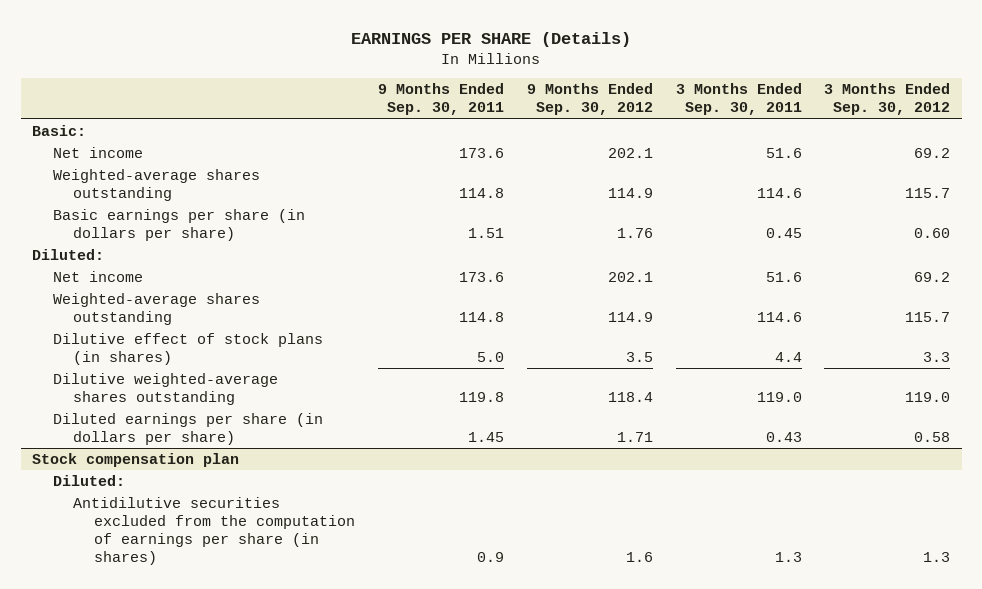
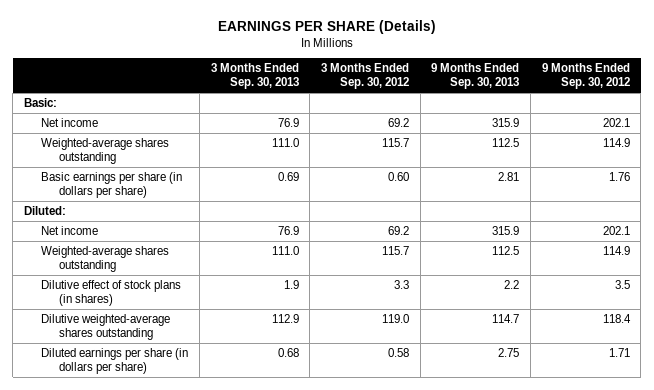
- | 9 Months Ended Sep. 30, 2011 | 9 Months Ended Sep. 30, 2012 | 3 Months Ended Sep. 30, 2011 | 3 Months Ended Sep. 30, 2012
+ | 3 Months Ended Sep. 30, 2013 | 3 Months Ended Sep. 30, 2012 | 9 Months Ended Sep. 30, 2013 | 9 Months Ended Sep. 30, 2012
- Stock compensation plan
- Diluted:
- Antidilutive securities excluded from the computation of earnings per share (in shares) | 0.9 | 1.6 | 1.3 | 1.3

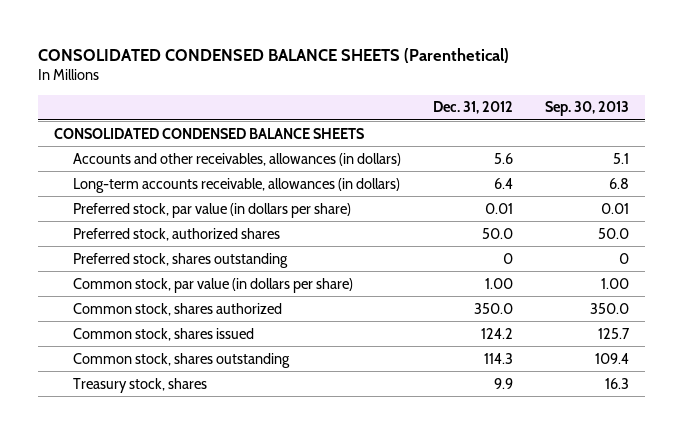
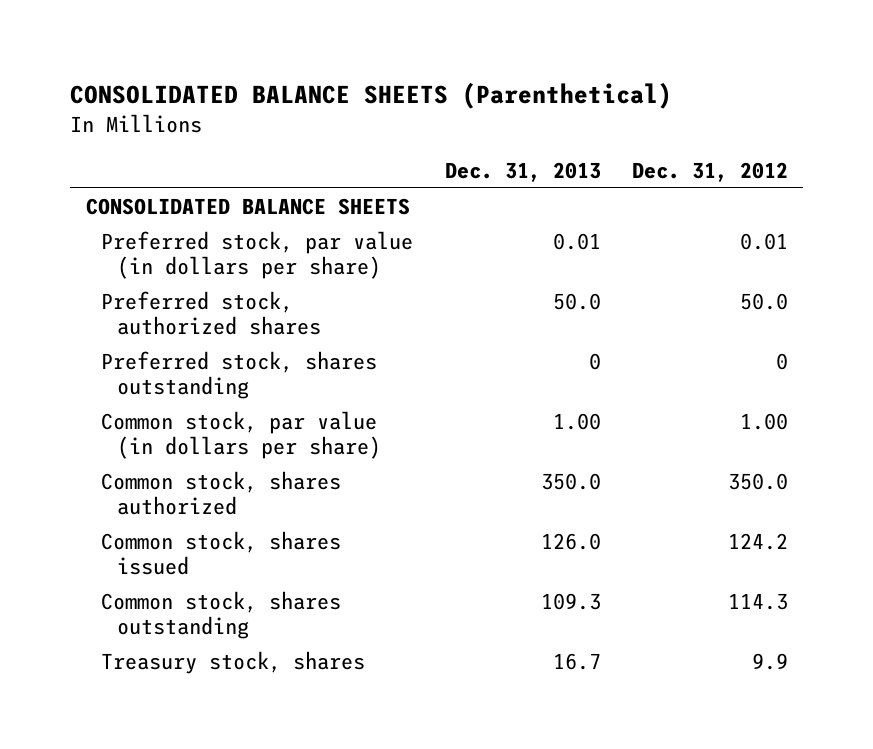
- CONSOLIDATED CONDENSED BALANCE SHEETS (Parenthetical)
+ CONSOLIDATED BALANCE SHEETS (Parenthetical)
- | Dec. 31, 2012 | Sep. 30, 2013
+ | Dec. 31, 2013 | Dec. 31, 2012
- CONSOLIDATED CONDENSED BALANCE SHEETS
- Accounts and other receivables, allowances (in dollars) | 5.6 | 5.1
- Long-term accounts receivable, allowances (in dollars) | 6.4 | 6.8
+ CONSOLIDATED BALANCE SHEETS

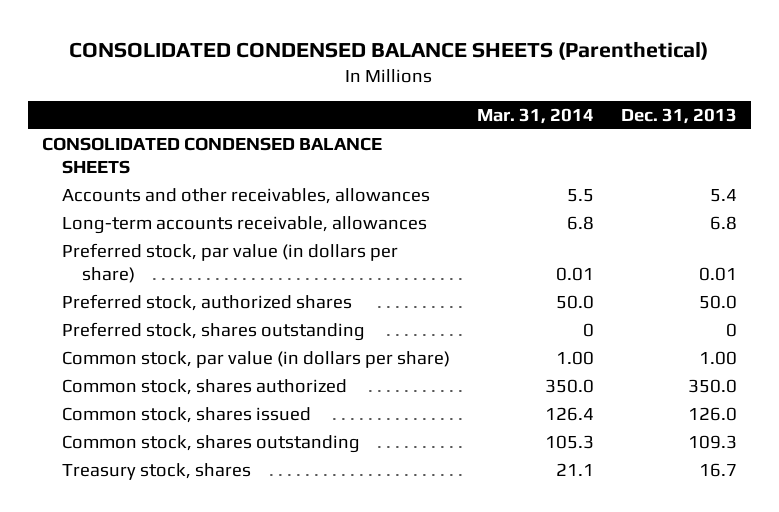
- CONSOLIDATED BALANCE SHEETS (Parenthetical)
+ CONSOLIDATED CONDENSED BALANCE SHEETS (Parenthetical)
- | Dec. 31, 2013 | Dec. 31, 2012
+ | Mar. 31, 2014 | Dec. 31, 2013
- CONSOLIDATED BALANCE SHEETS
+ CONSOLIDATED CONDENSED BALANCE SHEETS
+ Accounts and other receivables, allowances | 5.5 | 5.4
+ Long-term accounts receivable, allowances | 6.8 | 6.8

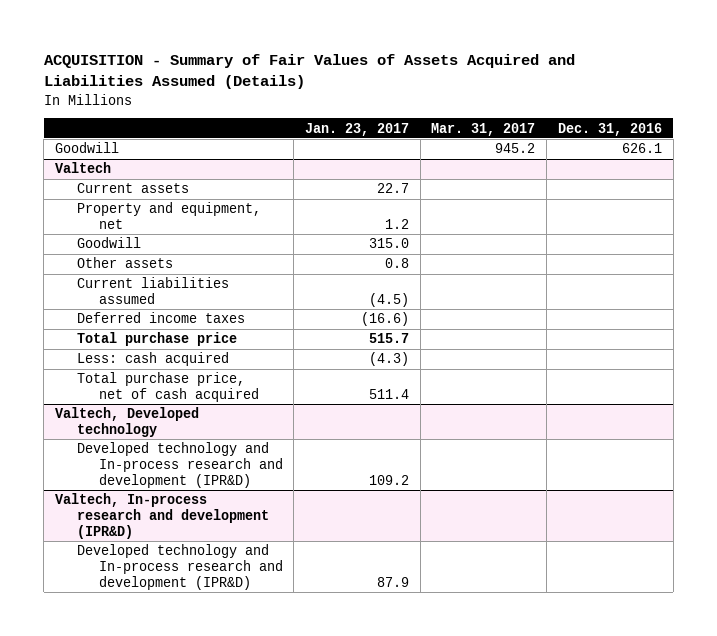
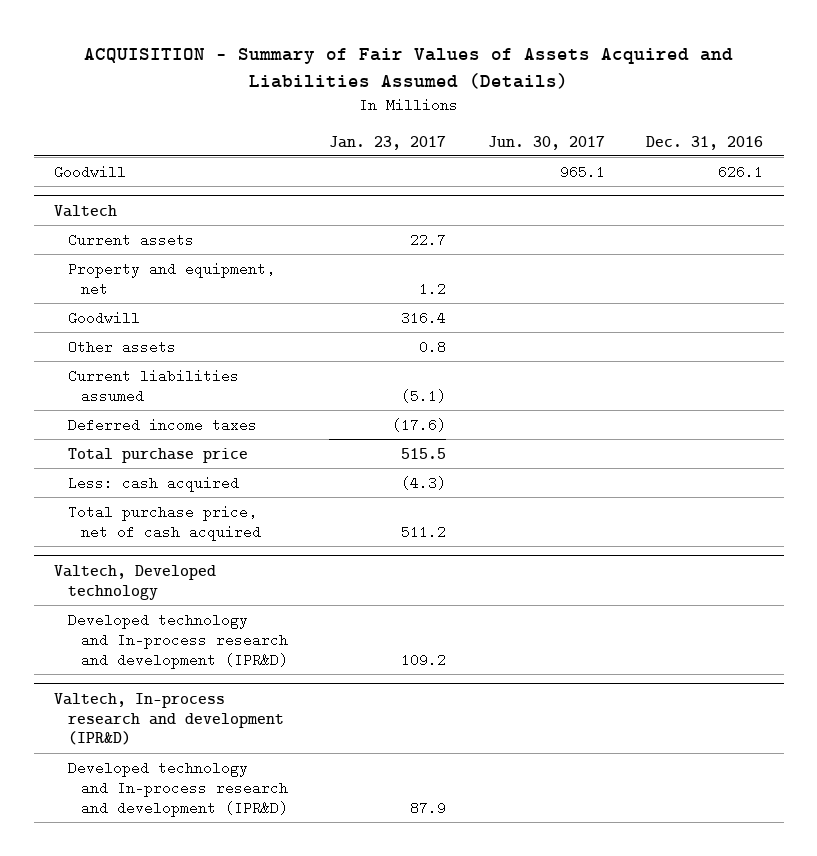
- | Jan. 23, 2017 | Mar. 31, 2017 | Dec. 31, 2016
+ | Jan. 23, 2017 | Jun. 30, 2017 | Dec. 31, 2016
@ Valtech
- Goodwill | 315.0 | |
+ Goodwill | 316.4 | |
- Current liabilities assumed | (4.5) | |
- Deferred income taxes | (16.6) | |
- Total purchase price | 515.7 | |
+ Current liabilities assumed | (5.1) | |
+ Deferred income taxes | (17.6) | |
+ Total purchase price | 515.5 | |
- Total purchase price, net of cash acquired | 511.4 | |
+ Total purchase price, net of cash acquired | 511.2 | |

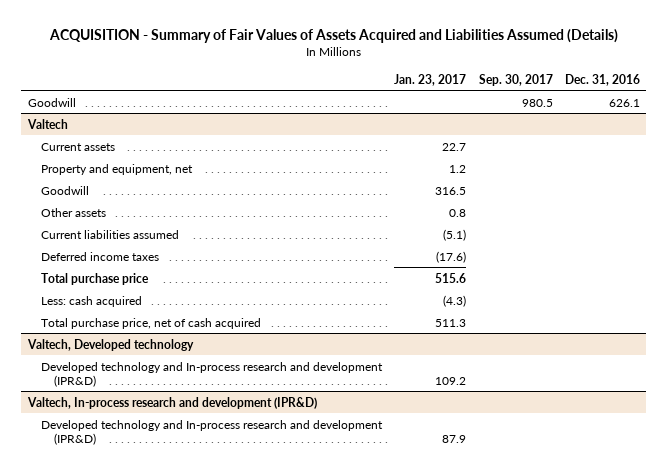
- | Jan. 23, 2017 | Jun. 30, 2017 | Dec. 31, 2016
+ | Jan. 23, 2017 | Sep. 30, 2017 | Dec. 31, 2016
@ Valtech
- Goodwill | 316.4 | |
+ Goodwill | 316.5 | |
- Total purchase price | 515.5 | |
+ Total purchase price | 515.6 | |
- Total purchase price, net of cash acquired | 511.2 | |
+ Total purchase price, net of cash acquired | 511.3 | |

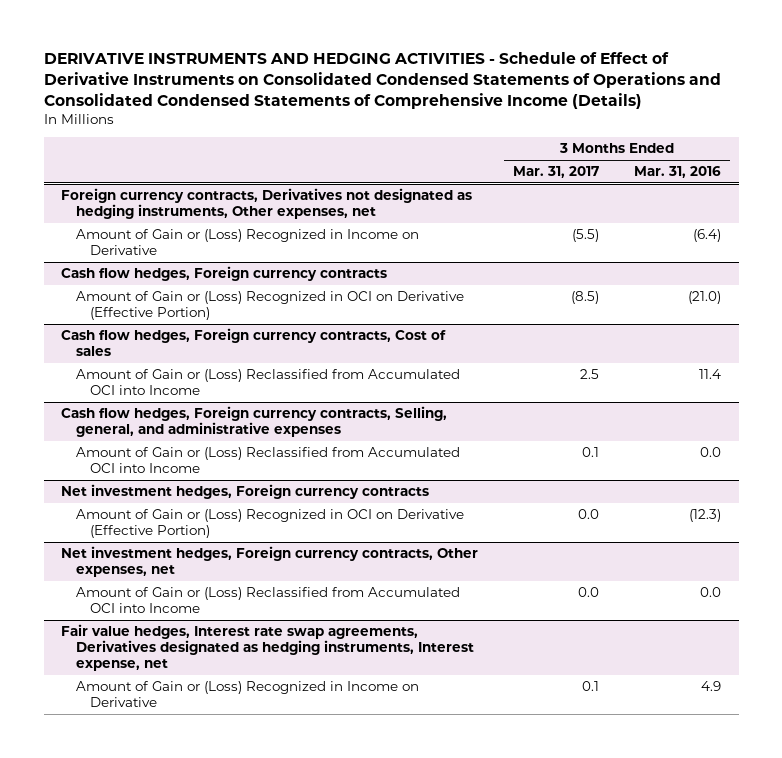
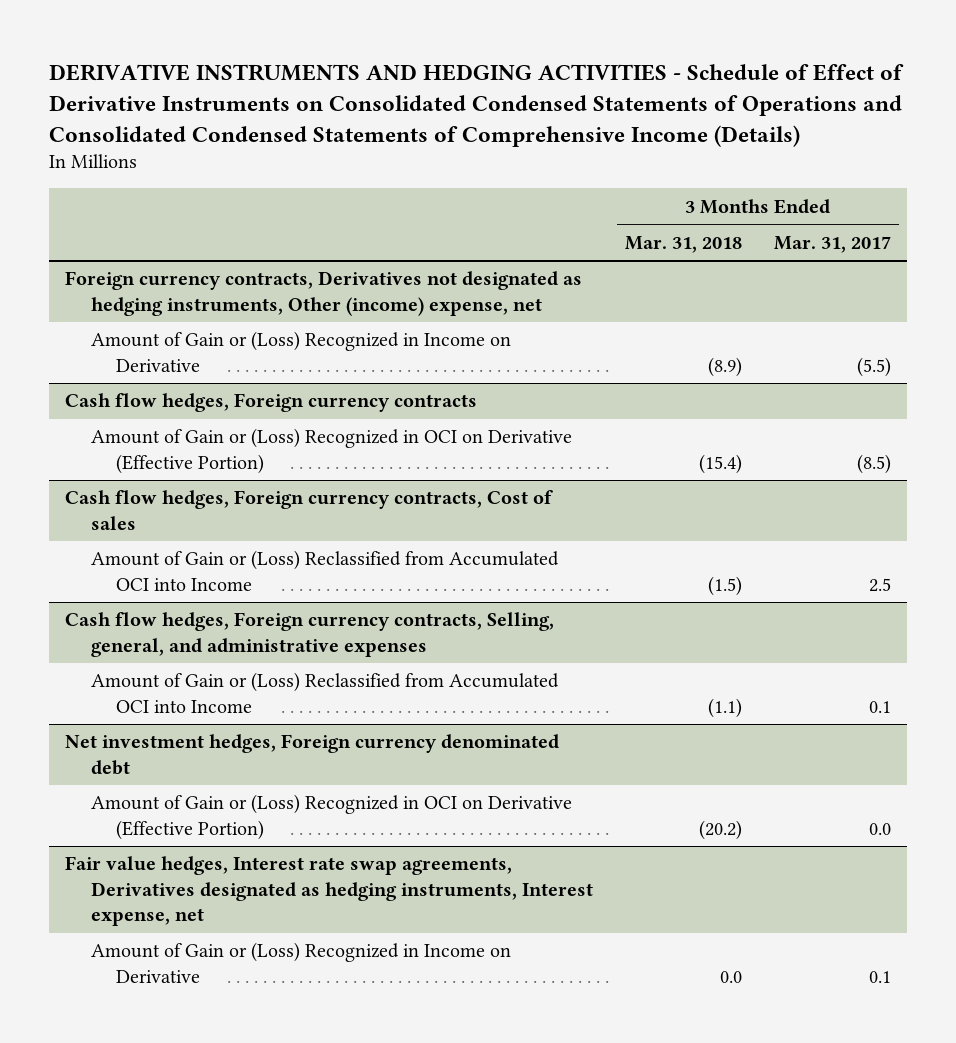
- | 3 Months Ended Mar. 31, 2017 | 3 Months Ended Mar. 31, 2016
+ | 3 Months Ended Mar. 31, 2018 | 3 Months Ended Mar. 31, 2017
- Foreign currency contracts, Derivatives not designated as hedging instruments, Other expenses, net
+ Foreign currency contracts, Derivatives not designated as hedging instruments, Other (income) expense, net
- Net investment hedges, Foreign currency contracts
+ Net investment hedges, Foreign currency denominated debt
- Net investment hedges, Foreign currency contracts, Other expenses, net
- Amount of Gain or (Loss) Reclassified from Accumulated OCI into Income | 0.0 | 0.0

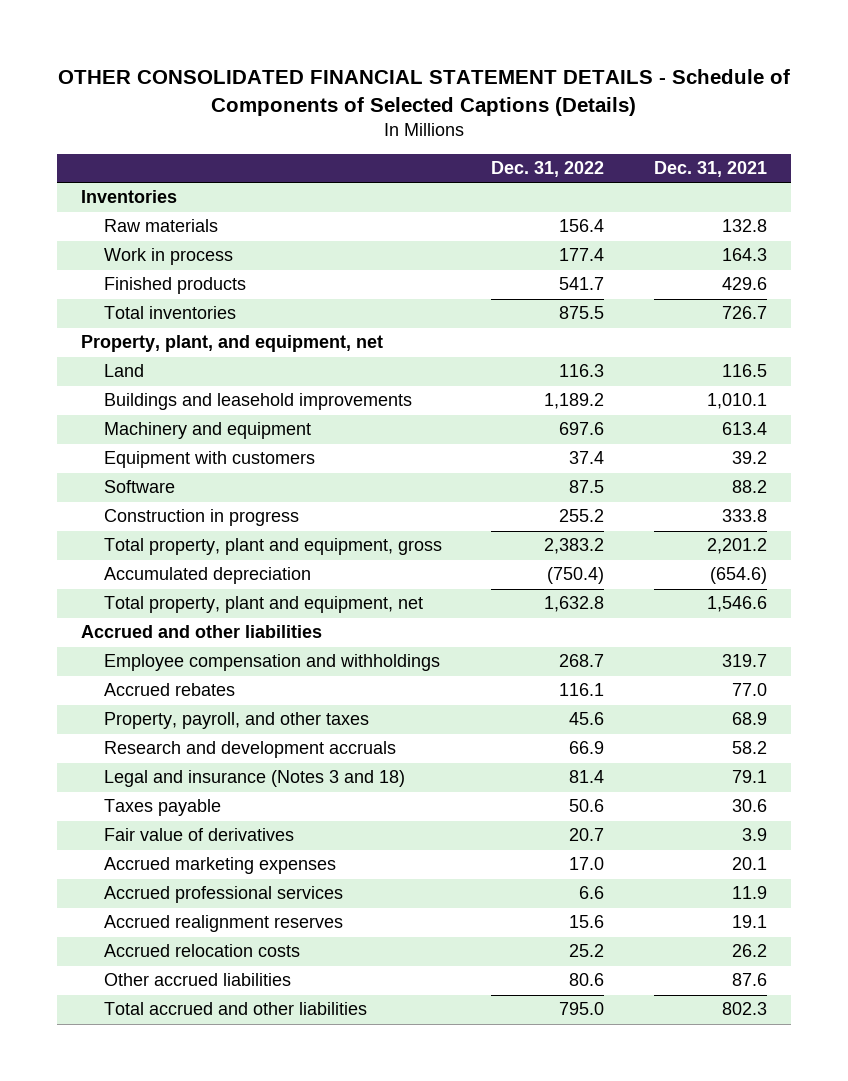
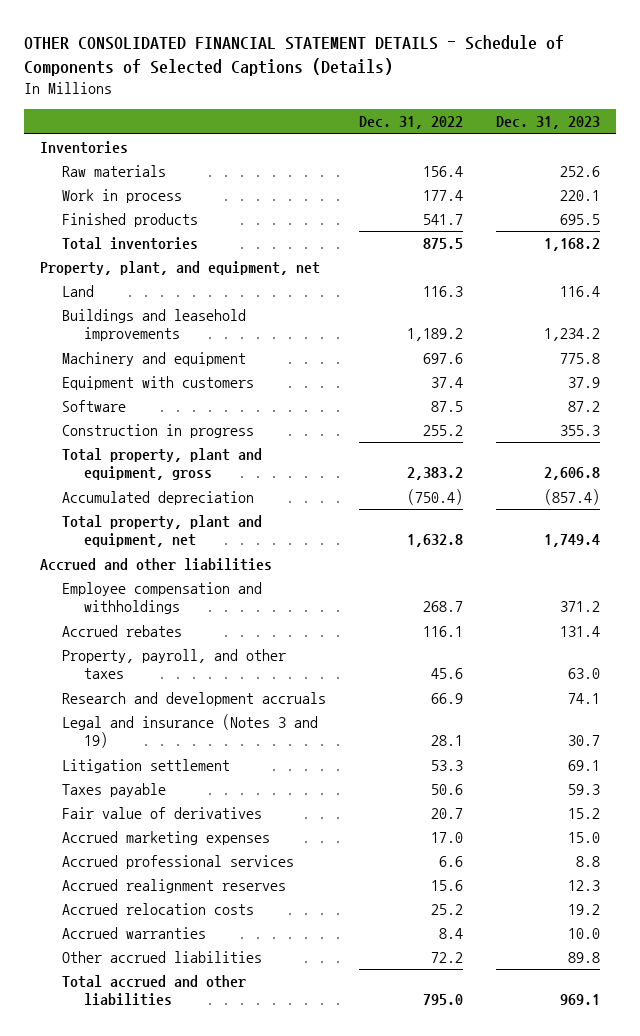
- | Dec. 31, 2022 | Dec. 31, 2021
+ | Dec. 31, 2022 | Dec. 31, 2023
- Legal and insurance (Notes 3 and 18) | 81.4 | 79.1
+ Legal and insurance (Notes 3 and 19) | 28.1 | 30.7
+ Litigation settlement | 53.3 | 69.1
- Other accrued liabilities | 80.6 | 87.6
+ Accrued warranties | 8.4 | 10.0
+ Other accrued liabilities | 72.2 | 89.8

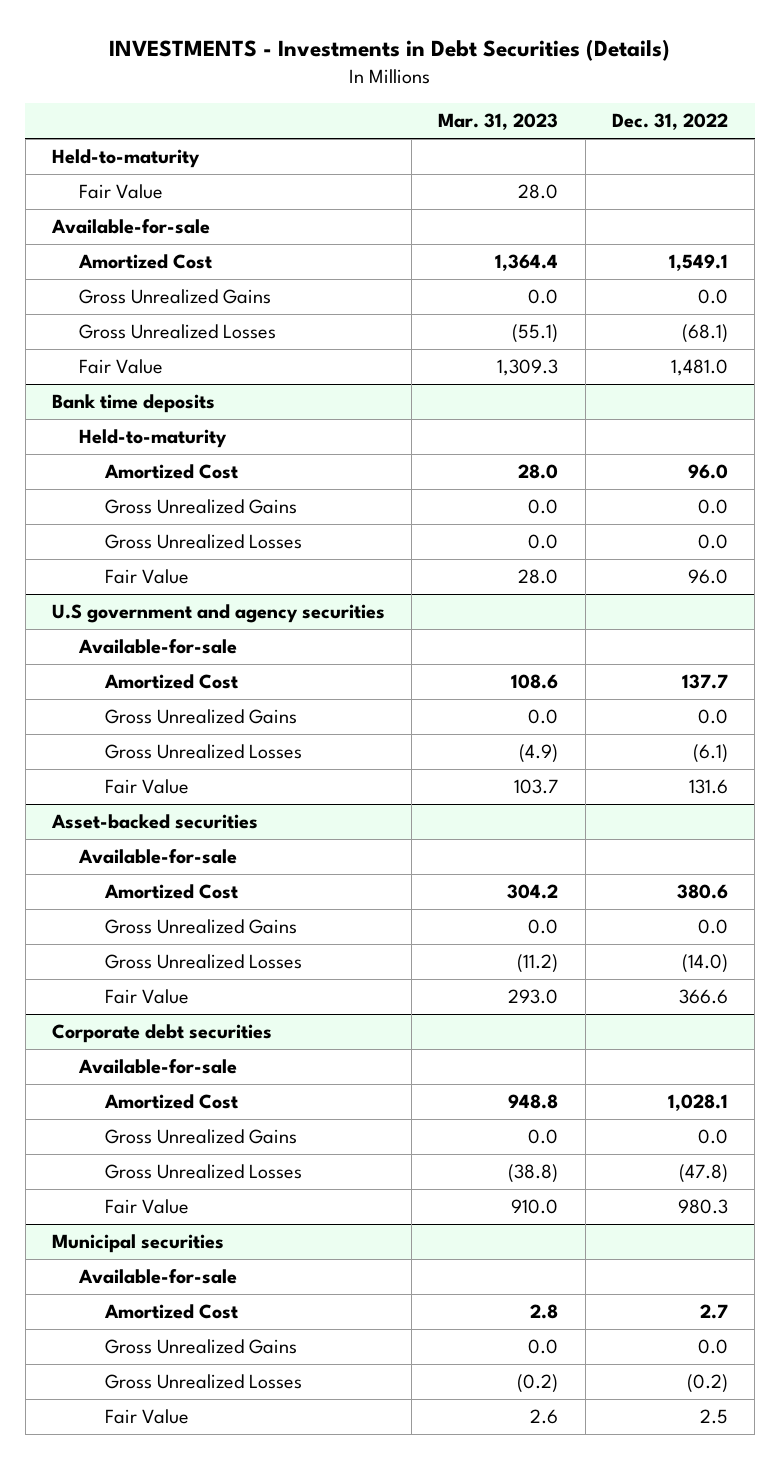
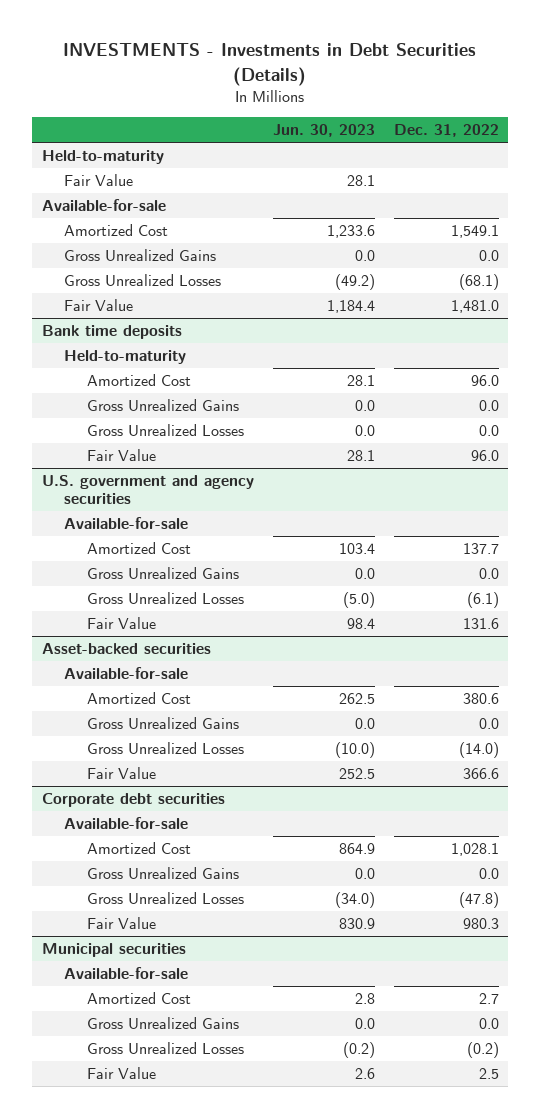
- | Mar. 31, 2023 | Dec. 31, 2022
+ | Jun. 30, 2023 | Dec. 31, 2022
- U.S government and agency securities
+ U.S. government and agency securities

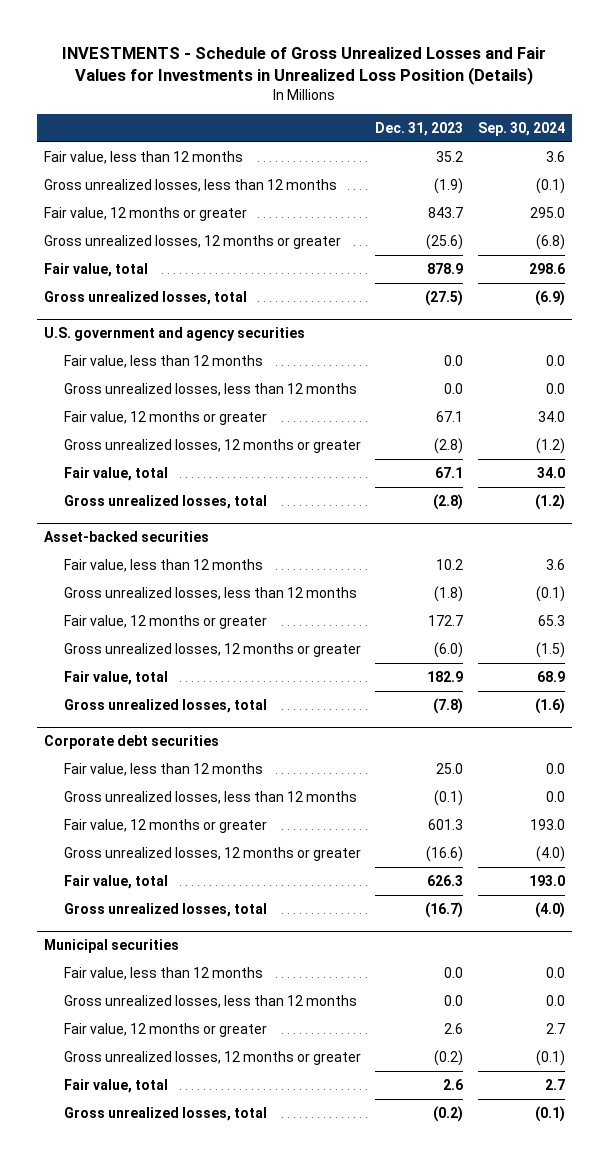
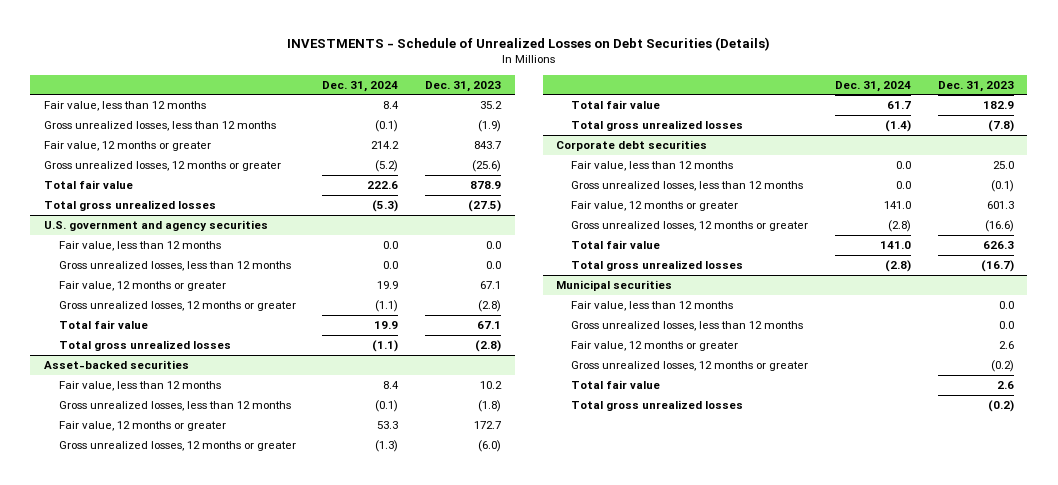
- INVESTMENTS - Schedule of Gross Unrealized Losses and Fair Values for Investments in Unrealized Loss Position (Details)
+ INVESTMENTS - Schedule of Unrealized Losses on Debt Securities (Details)
- | Dec. 31, 2023 | Sep. 30, 2024
+ | Dec. 31, 2024 | Dec. 31, 2023
- Fair value, total | 878.9 | 298.6
- Gross unrealized losses, total | (27.5) | (6.9)
+ Total fair value | 222.6 | 878.9
+ Total gross unrealized losses | (5.3) | (27.5)
@ U.S. government and agency securities
- Fair value, total | 67.1 | 34.0
- Gross unrealized losses, total | (2.8) | (1.2)
+ Total fair value | 19.9 | 67.1
+ Total gross unrealized losses | (1.1) | (2.8)
@ Asset-backed securities
- Fair value, total | 182.9 | 68.9
- Gross unrealized losses, total | (7.8) | (1.6)
+ Total fair value | 61.7 | 182.9
+ Total gross unrealized losses | (1.4) | (7.8)
@ Corporate debt securities
- Fair value, total | 626.3 | 193.0
- Gross unrealized losses, total | (16.7) | (4.0)
+ Total fair value | 141.0 | 626.3
+ Total gross unrealized losses | (2.8) | (16.7)
@ Municipal securities
- Fair value, total | 2.6 | 2.7
- Gross unrealized losses, total | (0.2) | (0.1)
+ Total fair value | | 2.6
+ Total gross unrealized losses | | (0.2)

